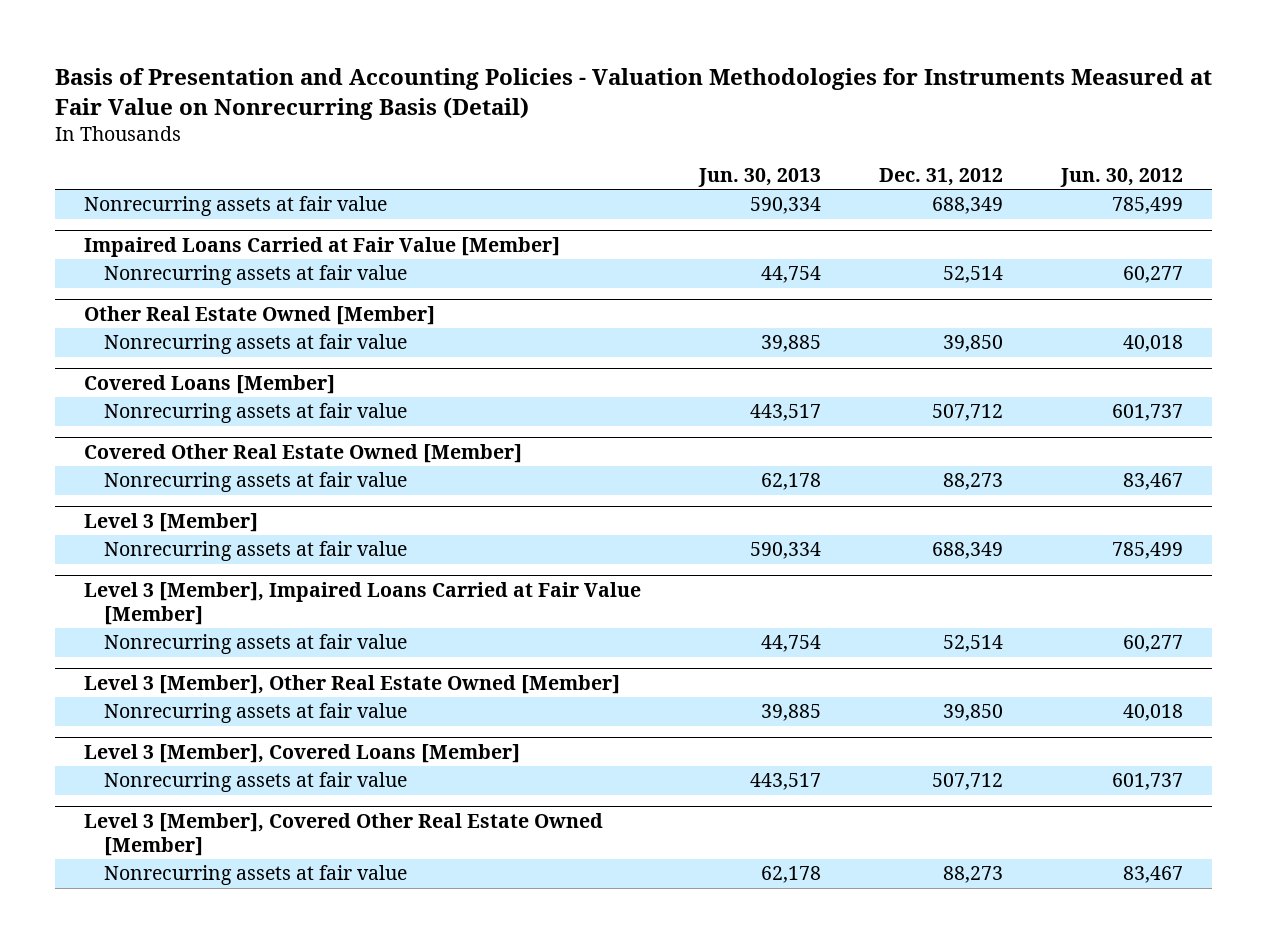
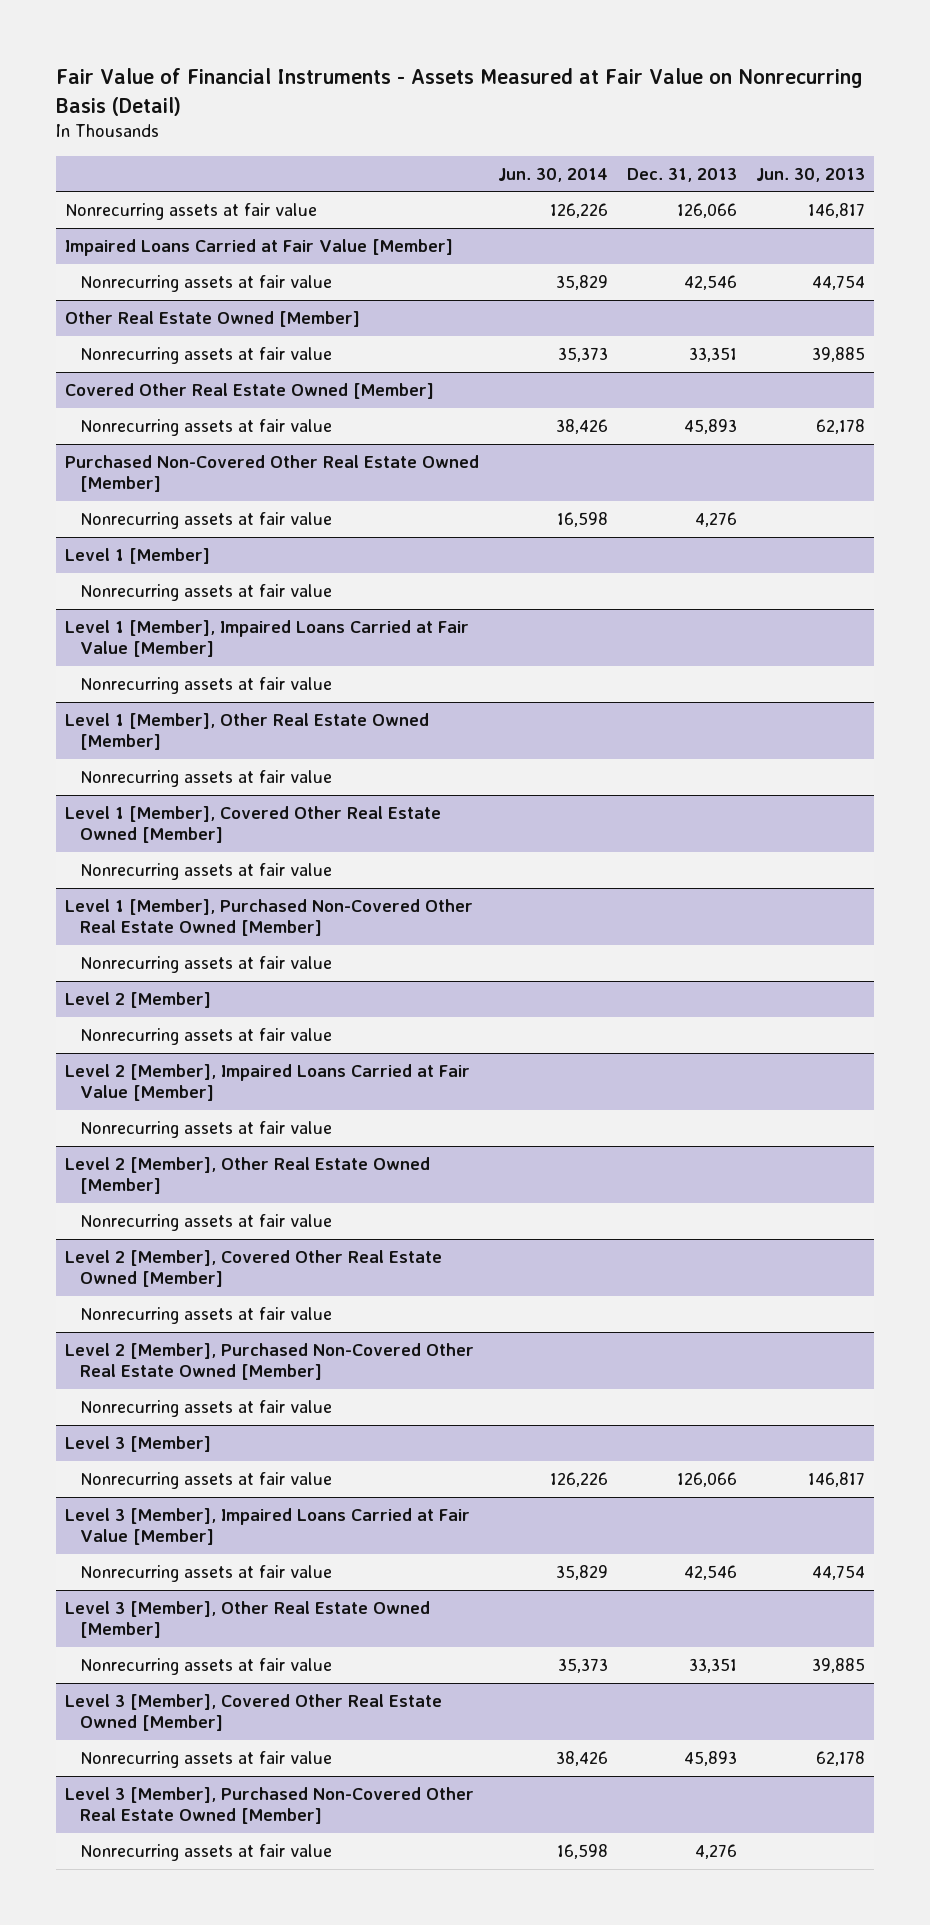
- Basis of Presentation and Accounting Policies - Valuation Methodologies for Instruments Measured at Fair Value on Nonrecurring Basis (Detail)
+ Fair Value of Financial Instruments - Assets Measured at Fair Value on Nonrecurring Basis (Detail)
- | Jun. 30, 2013 | Dec. 31, 2012 | Jun. 30, 2012
+ | Jun. 30, 2014 | Dec. 31, 2013 | Jun. 30, 2013
- Nonrecurring assets at fair value | 590,334 | 688,349 | 785,499
+ Nonrecurring assets at fair value | 126,226 | 126,066 | 146,817
- Covered Loans [Member]
- Nonrecurring assets at fair value | 443,517 | 507,712 | 601,737
+ Purchased Non-Covered Other Real Estate Owned [Member]
+ Nonrecurring assets at fair value | 16,598 | 4,276 |
+ Level 1 [Member]
+ Nonrecurring assets at fair value
+ Level 1 [Member], Impaired Loans Carried at Fair Value [Member]
+ Nonrecurring assets at fair value
+ Level 1 [Member], Other Real Estate Owned [Member]
+ Nonrecurring assets at fair value
+ Level 1 [Member], Covered Other Real Estate Owned [Member]
+ Nonrecurring assets at fair value
+ Level 1 [Member], Purchased Non-Covered Other Real Estate Owned [Member]
+ Nonrecurring assets at fair value
+ Level 2 [Member]
+ Nonrecurring assets at fair value
+ Level 2 [Member], Impaired Loans Carried at Fair Value [Member]
+ Nonrecurring assets at fair value
+ Level 2 [Member], Other Real Estate Owned [Member]
+ Nonrecurring assets at fair value
+ Level 2 [Member], Covered Other Real Estate Owned [Member]
+ Nonrecurring assets at fair value
+ Level 2 [Member], Purchased Non-Covered Other Real Estate Owned [Member]
+ Nonrecurring assets at fair value
@ Level 3 [Member]
- Nonrecurring assets at fair value | 590,334 | 688,349 | 785,499
+ Nonrecurring assets at fair value | 126,226 | 126,066 | 146,817
- Level 3 [Member], Covered Loans [Member]
- Nonrecurring assets at fair value | 443,517 | 507,712 | 601,737
+ Level 3 [Member], Purchased Non-Covered Other Real Estate Owned [Member]
+ Nonrecurring assets at fair value | 16,598 | 4,276 |

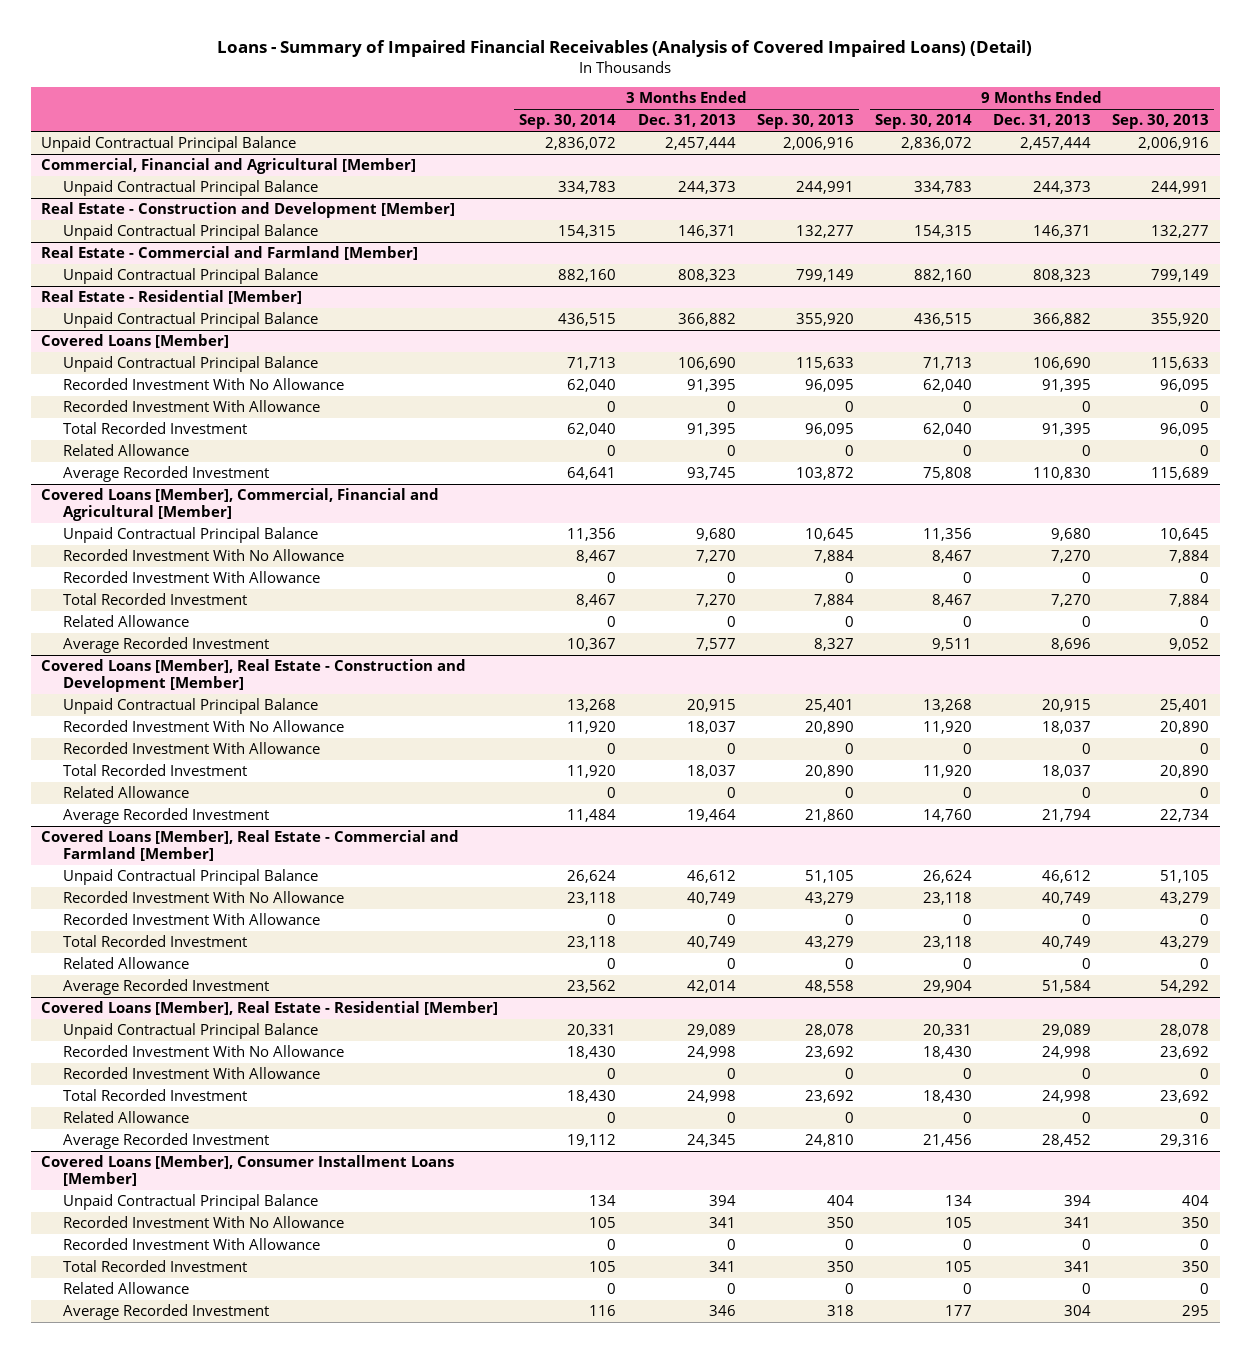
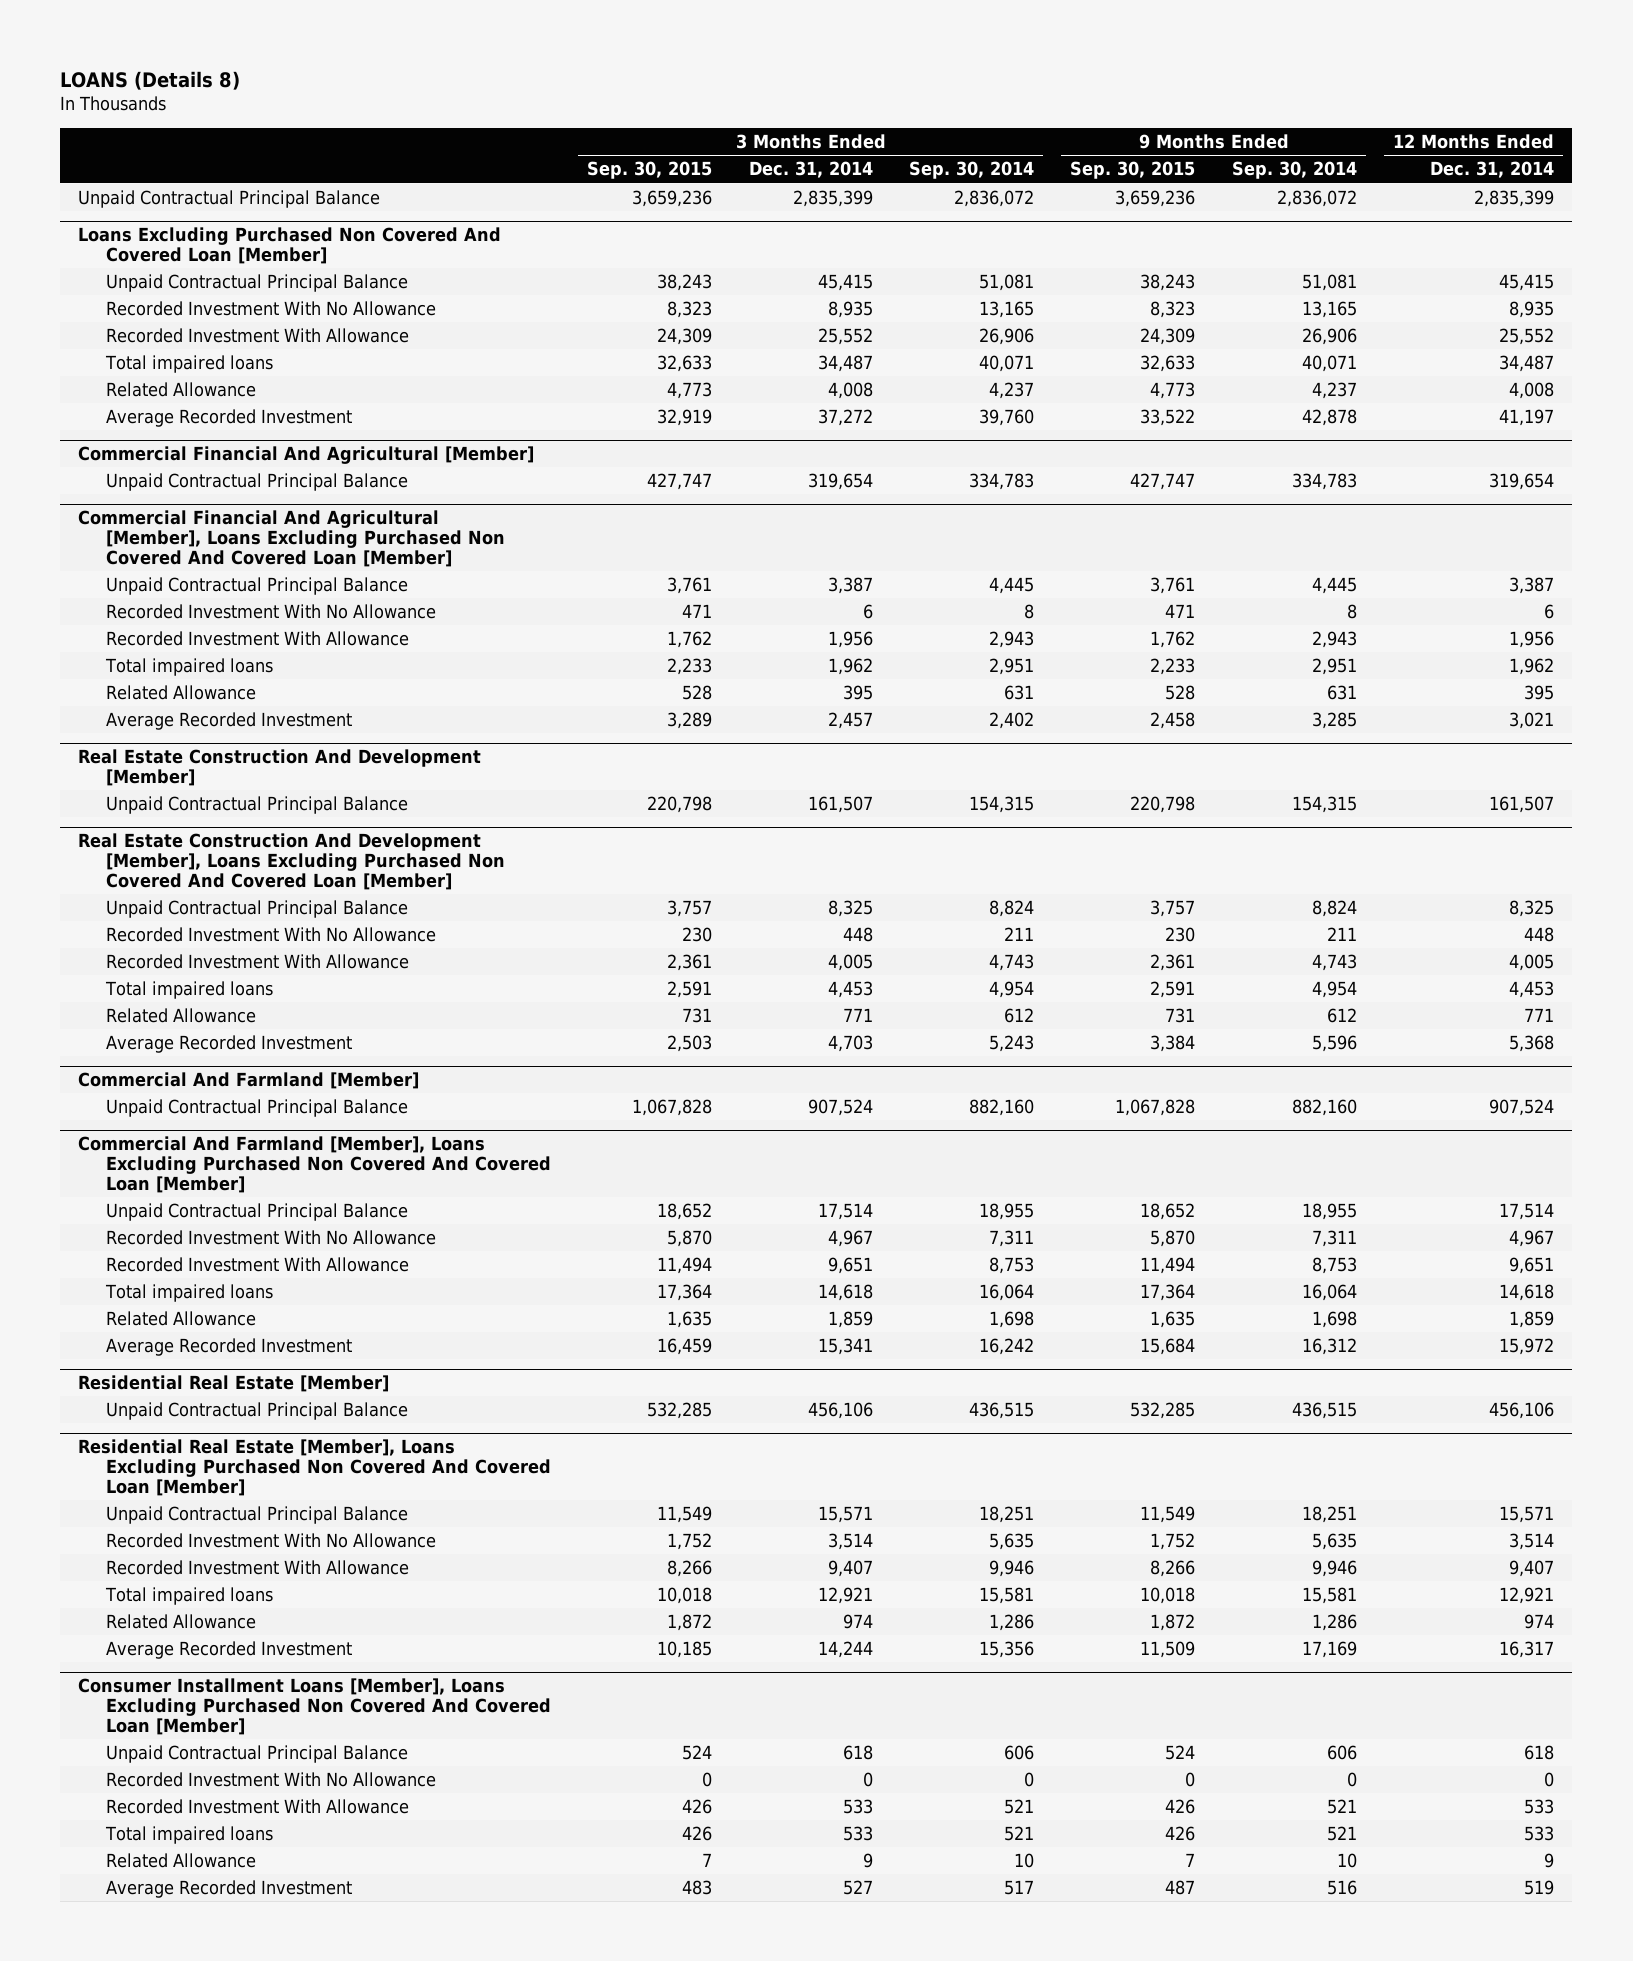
- Loans - Summary of Impaired Financial Receivables (Analysis of Covered Impaired Loans) (Detail)
+ LOANS (Details 8)
- | 3 Months Ended Sep. 30, 2014 | 3 Months Ended Dec. 31, 2013 | 3 Months Ended Sep. 30, 2013 | 9 Months Ended Sep. 30, 2014 | 9 Months Ended Dec. 31, 2013 | 9 Months Ended Sep. 30, 2013
+ | 3 Months Ended Sep. 30, 2015 | 3 Months Ended Dec. 31, 2014 | 3 Months Ended Sep. 30, 2014 | 9 Months Ended Sep. 30, 2015 | 9 Months Ended Sep. 30, 2014 | 12 Months Ended Dec. 31, 2014
- Commercial, Financial and Agricultural [Member]
+ Loans Excluding Purchased Non Covered And Covered Loan [Member]
+ Unpaid Contractual Principal Balance | 38,243 | 45,415 | 51,081 | 38,243 | 51,081 | 45,415
+ Recorded Investment With No Allowance | 8,323 | 8,935 | 13,165 | 8,323 | 13,165 | 8,935
+ Recorded Investment With Allowance | 24,309 | 25,552 | 26,906 | 24,309 | 26,906 | 25,552
+ Total impaired loans | 32,633 | 34,487 | 40,071 | 32,633 | 40,071 | 34,487
+ Related Allowance | 4,773 | 4,008 | 4,237 | 4,773 | 4,237 | 4,008
+ Average Recorded Investment | 32,919 | 37,272 | 39,760 | 33,522 | 42,878 | 41,197
+ Commercial Financial And Agricultural [Member]
- Real Estate - Construction and Development [Member]
+ Commercial Financial And Agricultural [Member], Loans Excluding Purchased Non Covered And Covered Loan [Member]
+ Unpaid Contractual Principal Balance | 3,761 | 3,387 | 4,445 | 3,761 | 4,445 | 3,387
+ Recorded Investment With No Allowance | 471 | 6 | 8 | 471 | 8 | 6
+ Recorded Investment With Allowance | 1,762 | 1,956 | 2,943 | 1,762 | 2,943 | 1,956
+ Total impaired loans | 2,233 | 1,962 | 2,951 | 2,233 | 2,951 | 1,962
+ Related Allowance | 528 | 395 | 631 | 528 | 631 | 395
+ Average Recorded Investment | 3,289 | 2,457 | 2,402 | 2,458 | 3,285 | 3,021
+ Real Estate Construction And Development [Member]
- Real Estate - Commercial and Farmland [Member]
+ Real Estate Construction And Development [Member], Loans Excluding Purchased Non Covered And Covered Loan [Member]
+ Unpaid Contractual Principal Balance | 3,757 | 8,325 | 8,824 | 3,757 | 8,824 | 8,325
+ Recorded Investment With No Allowance | 230 | 448 | 211 | 230 | 211 | 448
+ Recorded Investment With Allowance | 2,361 | 4,005 | 4,743 | 2,361 | 4,743 | 4,005
+ Total impaired loans | 2,591 | 4,453 | 4,954 | 2,591 | 4,954 | 4,453
+ Related Allowance | 731 | 771 | 612 | 731 | 612 | 771
+ Average Recorded Investment | 2,503 | 4,703 | 5,243 | 3,384 | 5,596 | 5,368
+ Commercial And Farmland [Member]
- Real Estate - Residential [Member]
+ Commercial And Farmland [Member], Loans Excluding Purchased Non Covered And Covered Loan [Member]
+ Unpaid Contractual Principal Balance | 18,652 | 17,514 | 18,955 | 18,652 | 18,955 | 17,514
+ Recorded Investment With No Allowance | 5,870 | 4,967 | 7,311 | 5,870 | 7,311 | 4,967
+ Recorded Investment With Allowance | 11,494 | 9,651 | 8,753 | 11,494 | 8,753 | 9,651
+ Total impaired loans | 17,364 | 14,618 | 16,064 | 17,364 | 16,064 | 14,618
+ Related Allowance | 1,635 | 1,859 | 1,698 | 1,635 | 1,698 | 1,859
+ Average Recorded Investment | 16,459 | 15,341 | 16,242 | 15,684 | 16,312 | 15,972
+ Residential Real Estate [Member]
- Covered Loans [Member]
- Unpaid Contractual Principal Balance | 71,713 | 106,690 | 115,633 | 71,713 | 106,690 | 115,633
- Recorded Investment With No Allowance | 62,040 | 91,395 | 96,095 | 62,040 | 91,395 | 96,095
- Recorded Investment With Allowance | 0 | 0 | 0 | 0 | 0 | 0
- Total Recorded Investment | 62,040 | 91,395 | 96,095 | 62,040 | 91,395 | 96,095
- Related Allowance | 0 | 0 | 0 | 0 | 0 | 0
- Average Recorded Investment | 64,641 | 93,745 | 103,872 | 75,808 | 110,830 | 115,689
- Covered Loans [Member], Commercial, Financial and Agricultural [Member]
- Unpaid Contractual Principal Balance | 11,356 | 9,680 | 10,645 | 11,356 | 9,680 | 10,645
- Recorded Investment With No Allowance | 8,467 | 7,270 | 7,884 | 8,467 | 7,270 | 7,884
- Recorded Investment With Allowance | 0 | 0 | 0 | 0 | 0 | 0
- Total Recorded Investment | 8,467 | 7,270 | 7,884 | 8,467 | 7,270 | 7,884
- Related Allowance | 0 | 0 | 0 | 0 | 0 | 0
- Average Recorded Investment | 10,367 | 7,577 | 8,327 | 9,511 | 8,696 | 9,052
- Covered Loans [Member], Real Estate - Construction and Development [Member]
- Unpaid Contractual Principal Balance | 13,268 | 20,915 | 25,401 | 13,268 | 20,915 | 25,401
- Recorded Investment With No Allowance | 11,920 | 18,037 | 20,890 | 11,920 | 18,037 | 20,890
- Recorded Investment With Allowance | 0 | 0 | 0 | 0 | 0 | 0
- Total Recorded Investment | 11,920 | 18,037 | 20,890 | 11,920 | 18,037 | 20,890
- Related Allowance | 0 | 0 | 0 | 0 | 0 | 0
- Average Recorded Investment | 11,484 | 19,464 | 21,860 | 14,760 | 21,794 | 22,734
- Covered Loans [Member], Real Estate - Commercial and Farmland [Member]
- Unpaid Contractual Principal Balance | 26,624 | 46,612 | 51,105 | 26,624 | 46,612 | 51,105
- Recorded Investment With No Allowance | 23,118 | 40,749 | 43,279 | 23,118 | 40,749 | 43,279
- Recorded Investment With Allowance | 0 | 0 | 0 | 0 | 0 | 0
- Total Recorded Investment | 23,118 | 40,749 | 43,279 | 23,118 | 40,749 | 43,279
- Related Allowance | 0 | 0 | 0 | 0 | 0 | 0
- Average Recorded Investment | 23,562 | 42,014 | 48,558 | 29,904 | 51,584 | 54,292
- Covered Loans [Member], Real Estate - Residential [Member]
- Unpaid Contractual Principal Balance | 20,331 | 29,089 | 28,078 | 20,331 | 29,089 | 28,078
- Recorded Investment With No Allowance | 18,430 | 24,998 | 23,692 | 18,430 | 24,998 | 23,692
- Recorded Investment With Allowance | 0 | 0 | 0 | 0 | 0 | 0
- Total Recorded Investment | 18,430 | 24,998 | 23,692 | 18,430 | 24,998 | 23,692
- Related Allowance | 0 | 0 | 0 | 0 | 0 | 0
- Average Recorded Investment | 19,112 | 24,345 | 24,810 | 21,456 | 28,452 | 29,316
- Covered Loans [Member], Consumer Installment Loans [Member]
- Unpaid Contractual Principal Balance | 134 | 394 | 404 | 134 | 394 | 404
- Recorded Investment With No Allowance | 105 | 341 | 350 | 105 | 341 | 350
- Recorded Investment With Allowance | 0 | 0 | 0 | 0 | 0 | 0
- Total Recorded Investment | 105 | 341 | 350 | 105 | 341 | 350
- Related Allowance | 0 | 0 | 0 | 0 | 0 | 0
- Average Recorded Investment | 116 | 346 | 318 | 177 | 304 | 295
+ Residential Real Estate [Member], Loans Excluding Purchased Non Covered And Covered Loan [Member]
+ Unpaid Contractual Principal Balance | 11,549 | 15,571 | 18,251 | 11,549 | 18,251 | 15,571
+ Recorded Investment With No Allowance | 1,752 | 3,514 | 5,635 | 1,752 | 5,635 | 3,514
+ Recorded Investment With Allowance | 8,266 | 9,407 | 9,946 | 8,266 | 9,946 | 9,407
+ Total impaired loans | 10,018 | 12,921 | 15,581 | 10,018 | 15,581 | 12,921
+ Related Allowance | 1,872 | 974 | 1,286 | 1,872 | 1,286 | 974
+ Average Recorded Investment | 10,185 | 14,244 | 15,356 | 11,509 | 17,169 | 16,317
+ Consumer Installment Loans [Member], Loans Excluding Purchased Non Covered And Covered Loan [Member]
+ Unpaid Contractual Principal Balance | 524 | 618 | 606 | 524 | 606 | 618
+ Recorded Investment With No Allowance | 0 | 0 | 0 | 0 | 0 | 0
+ Recorded Investment With Allowance | 426 | 533 | 521 | 426 | 521 | 533
+ Total impaired loans | 426 | 533 | 521 | 426 | 521 | 533
+ Related Allowance | 7 | 9 | 10 | 7 | 10 | 9
+ Average Recorded Investment | 483 | 527 | 517 | 487 | 516 | 519

